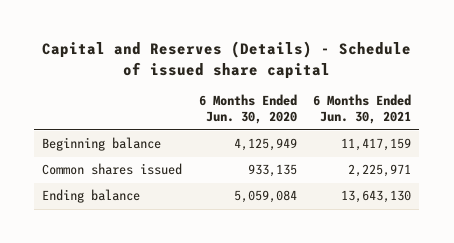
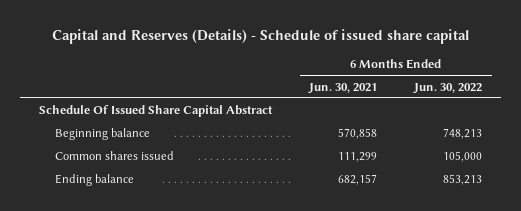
- | 6 Months Ended Jun. 30, 2020 | 6 Months Ended Jun. 30, 2021
+ | 6 Months Ended Jun. 30, 2021 | 6 Months Ended Jun. 30, 2022
- Beginning balance | 4,125,949 | 11,417,159
- Common shares issued | 933,135 | 2,225,971
- Ending balance | 5,059,084 | 13,643,130
+ Schedule Of Issued Share Capital Abstract
+ Beginning balance | 570,858 | 748,213
+ Common shares issued | 111,299 | 105,000
+ Ending balance | 682,157 | 853,213

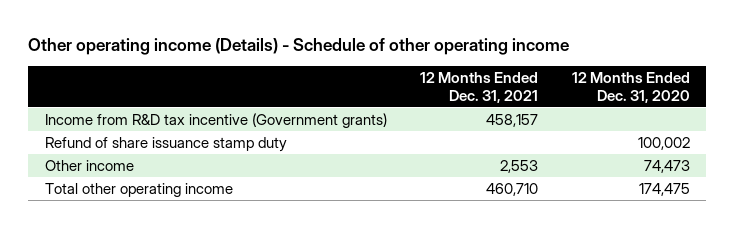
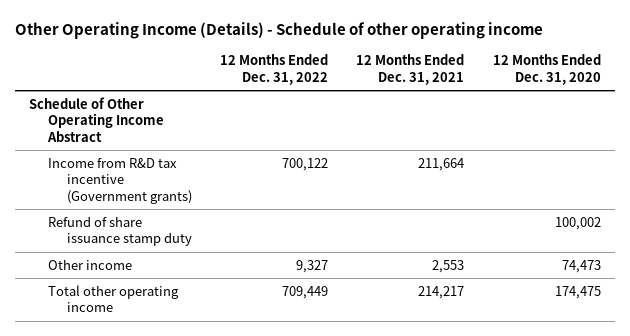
- Other operating income (Details) - Schedule of other operating income
+ Other Operating Income (Details) - Schedule of other operating income
- | 12 Months Ended Dec. 31, 2021 | 12 Months Ended Dec. 31, 2020
+ | 12 Months Ended Dec. 31, 2022 | 12 Months Ended Dec. 31, 2021 | 12 Months Ended Dec. 31, 2020
- Income from R&D tax incentive (Government grants) | 458,157 |
+ Schedule of Other Operating Income Abstract
+ Income from R&D tax incentive (Government grants) | 700,122 | 211,664 |
- Total other operating income | 460,710 | 174,475
+ Total other operating income | 709,449 | 214,217 | 174,475

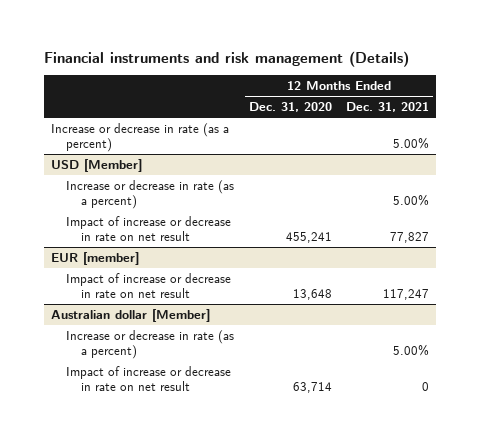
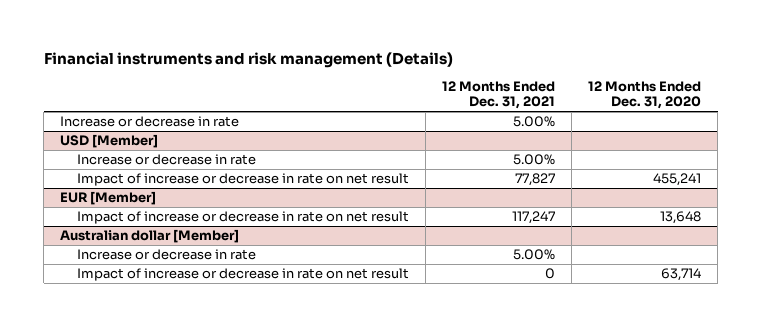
- | 12 Months Ended Dec. 31, 2020 | 12 Months Ended Dec. 31, 2021
+ | 12 Months Ended Dec. 31, 2021 | 12 Months Ended Dec. 31, 2020
- Increase or decrease in rate (as a percent) | | 5.00%
+ Increase or decrease in rate | 5.00% |
@ USD [Member]
- Increase or decrease in rate (as a percent) | | 5.00%
+ Increase or decrease in rate | 5.00% |
- EUR [member]
+ EUR [Member]
@ Australian dollar [Member]
- Increase or decrease in rate (as a percent) | | 5.00%
+ Increase or decrease in rate | 5.00% |

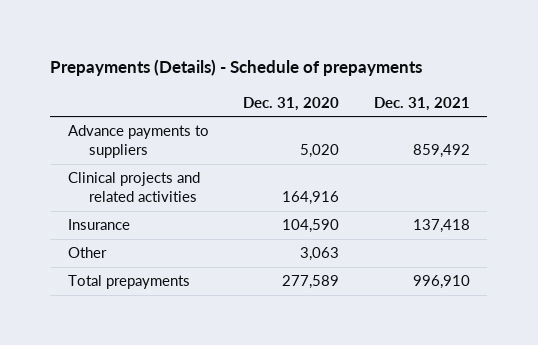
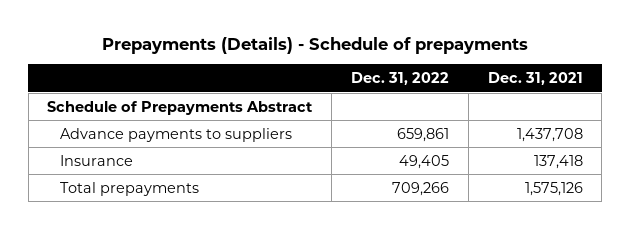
- | Dec. 31, 2020 | Dec. 31, 2021
+ | Dec. 31, 2022 | Dec. 31, 2021
- Advance payments to suppliers | 5,020 | 859,492
- Clinical projects and related activities | 164,916 |
+ Schedule of Prepayments Abstract
+ Advance payments to suppliers | 659,861 | 1,437,708
- Other | 3,063 |
- Total prepayments | 277,589 | 996,910
+ Total prepayments | 709,266 | 1,575,126

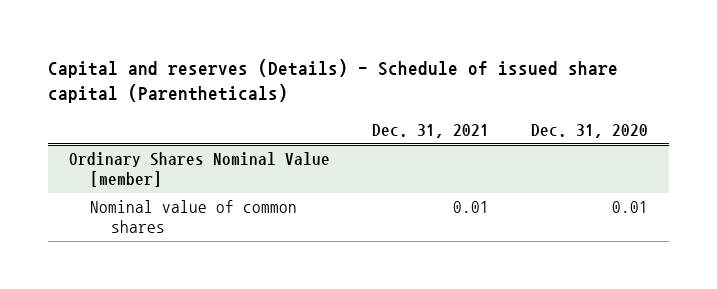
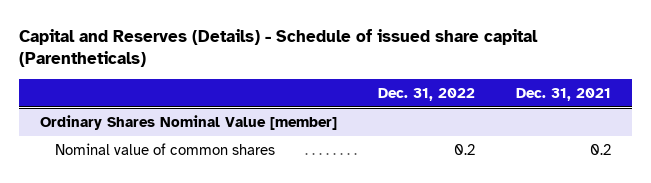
- Capital and reserves (Details) - Schedule of issued share capital (Parentheticals)
+ Capital and Reserves (Details) - Schedule of issued share capital (Parentheticals)
- | Dec. 31, 2021 | Dec. 31, 2020
+ | Dec. 31, 2022 | Dec. 31, 2021
@ Ordinary Shares Nominal Value [member]
- Nominal value of common shares | 0.01 | 0.01
+ Nominal value of common shares | 0.2 | 0.2

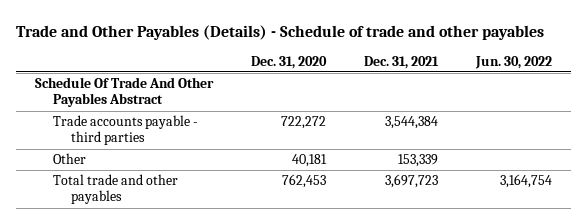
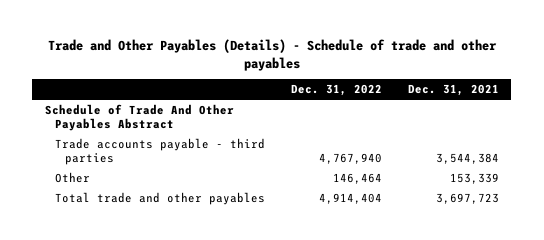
- | Dec. 31, 2020 | Dec. 31, 2021 | Jun. 30, 2022
+ | Dec. 31, 2022 | Dec. 31, 2021
- Schedule Of Trade And Other Payables Abstract
+ Schedule of Trade And Other Payables Abstract

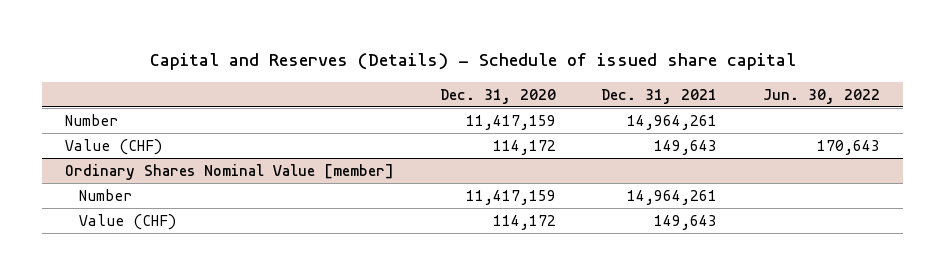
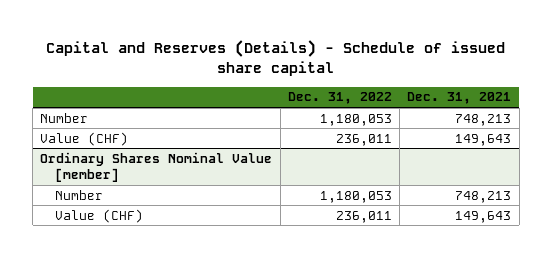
- | Dec. 31, 2020 | Dec. 31, 2021 | Jun. 30, 2022
+ | Dec. 31, 2022 | Dec. 31, 2021
- Number | 11,417,159 | 14,964,261 |
+ Number | 1,180,053 | 748,213
@ Ordinary Shares Nominal Value [member]
- Number | 11,417,159 | 14,964,261 |
+ Number | 1,180,053 | 748,213

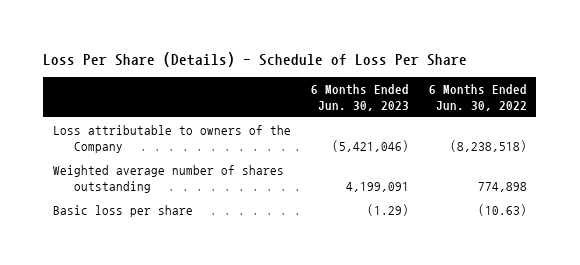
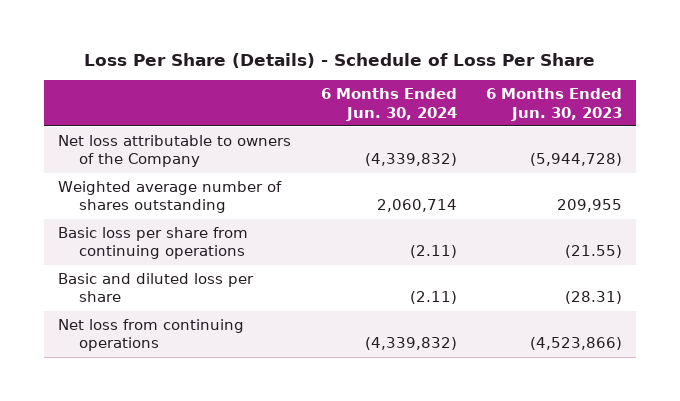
- | 6 Months Ended Jun. 30, 2023 | 6 Months Ended Jun. 30, 2022
+ | 6 Months Ended Jun. 30, 2024 | 6 Months Ended Jun. 30, 2023
- Loss attributable to owners of the Company | (5,421,046) | (8,238,518)
- Weighted average number of shares outstanding | 4,199,091 | 774,898
- Basic loss per share | (1.29) | (10.63)
+ Net loss attributable to owners of the Company | (4,339,832) | (5,944,728)
+ Weighted average number of shares outstanding | 2,060,714 | 209,955
+ Basic loss per share from continuing operations | (2.11) | (21.55)
+ Basic and diluted loss per share | (2.11) | (28.31)
+ Net loss from continuing operations | (4,339,832) | (4,523,866)

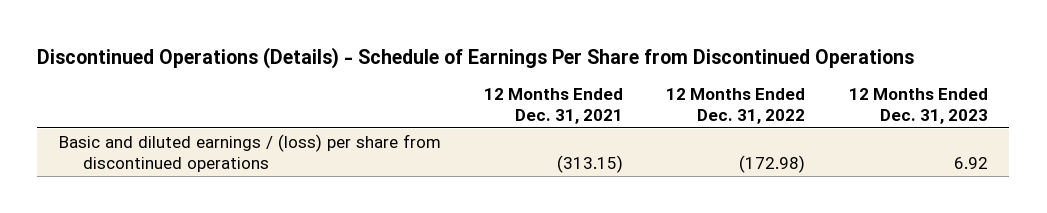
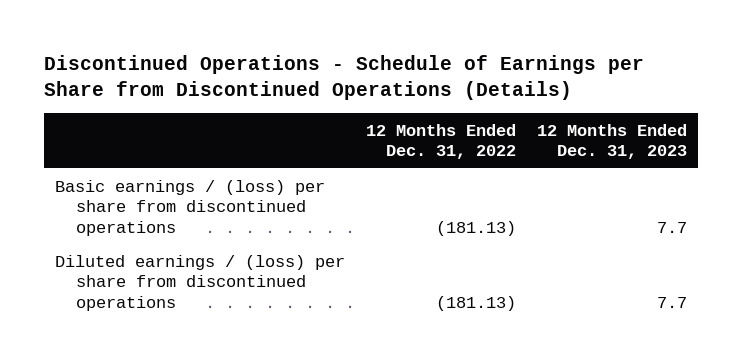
- Discontinued Operations (Details) - Schedule of Earnings Per Share from Discontinued Operations
+ Discontinued Operations - Schedule of Earnings per Share from Discontinued Operations (Details)
- | 12 Months Ended Dec. 31, 2021 | 12 Months Ended Dec. 31, 2022 | 12 Months Ended Dec. 31, 2023
+ | 12 Months Ended Dec. 31, 2022 | 12 Months Ended Dec. 31, 2023
- Basic and diluted earnings / (loss) per share from discontinued operations | (313.15) | (172.98) | 6.92
+ Basic earnings / (loss) per share from discontinued operations | (181.13) | 7.7
+ Diluted earnings / (loss) per share from discontinued operations | (181.13) | 7.7

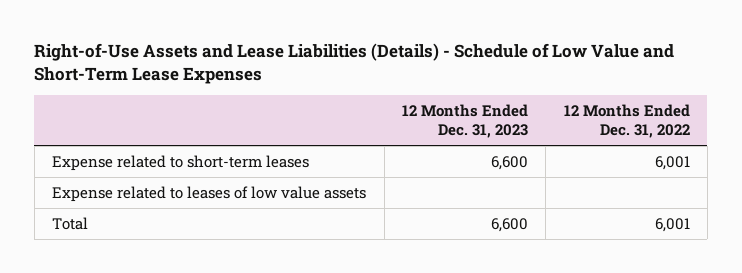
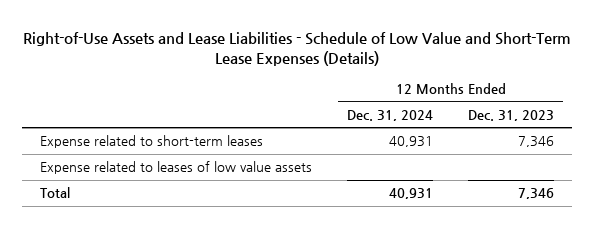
- Right-of-Use Assets and Lease Liabilities (Details) - Schedule of Low Value and Short-Term Lease Expenses
+ Right-of-Use Assets and Lease Liabilities - Schedule of Low Value and Short-Term Lease Expenses (Details)
- | 12 Months Ended Dec. 31, 2023 | 12 Months Ended Dec. 31, 2022
+ | 12 Months Ended Dec. 31, 2024 | 12 Months Ended Dec. 31, 2023
- Expense related to short-term leases | 6,600 | 6,001
+ Expense related to short-term leases | 40,931 | 7,346
- Total | 6,600 | 6,001
+ Total | 40,931 | 7,346

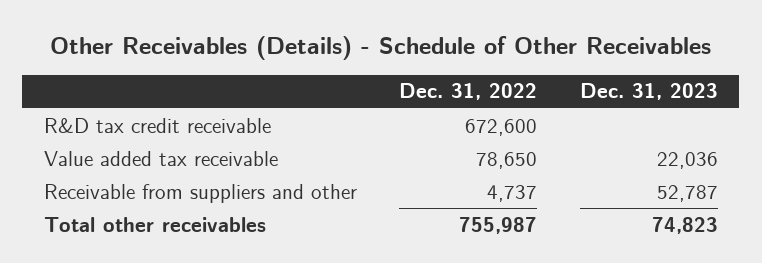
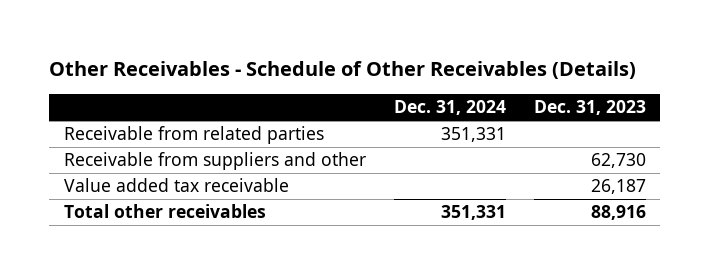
- Other Receivables (Details) - Schedule of Other Receivables
+ Other Receivables - Schedule of Other Receivables (Details)
- | Dec. 31, 2022 | Dec. 31, 2023
+ | Dec. 31, 2024 | Dec. 31, 2023
- R&D tax credit receivable | 672,600 |
- Value added tax receivable | 78,650 | 22,036
- Receivable from suppliers and other | 4,737 | 52,787
- Total other receivables | 755,987 | 74,823
+ Receivable from related parties | 351,331 |
+ Receivable from suppliers and other | | 62,730
+ Value added tax receivable | | 26,187
+ Total other receivables | 351,331 | 88,916

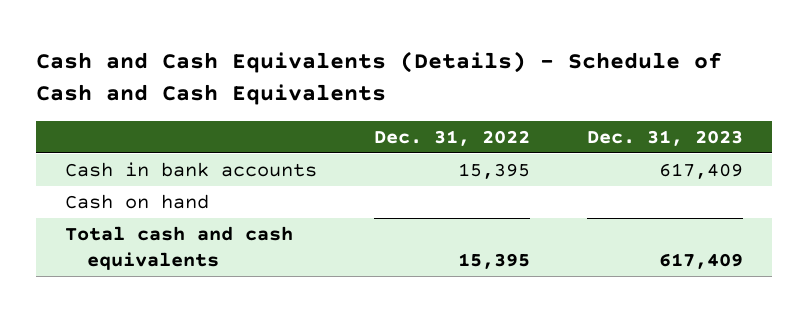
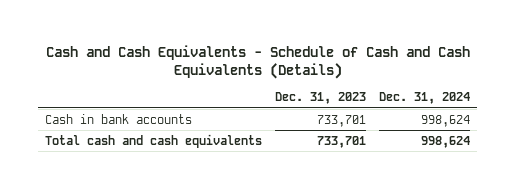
- Cash and Cash Equivalents (Details) - Schedule of Cash and Cash Equivalents
+ Cash and Cash Equivalents - Schedule of Cash and Cash Equivalents (Details)
- | Dec. 31, 2022 | Dec. 31, 2023
+ | Dec. 31, 2023 | Dec. 31, 2024
- Cash in bank accounts | 15,395 | 617,409
- Cash on hand
- Total cash and cash equivalents | 15,395 | 617,409
+ Cash in bank accounts | 733,701 | 998,624
+ Total cash and cash equivalents | 733,701 | 998,624

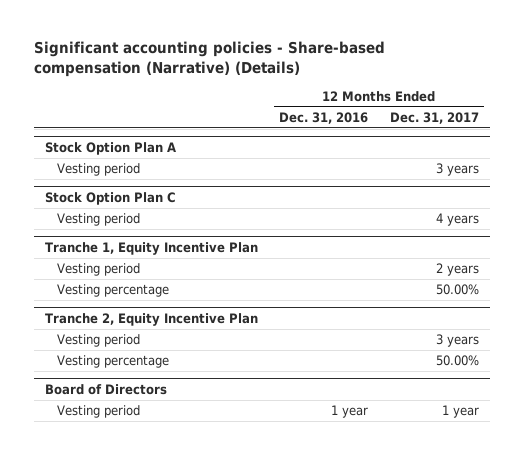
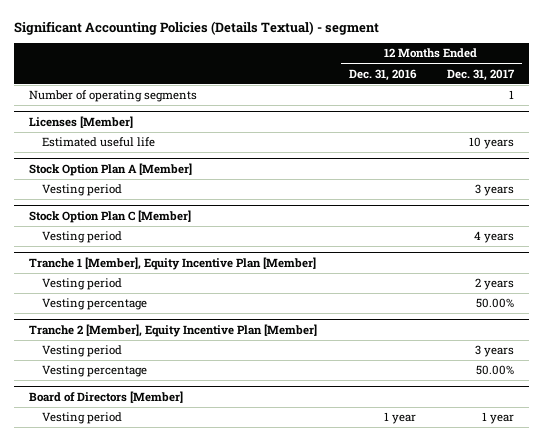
- Significant accounting policies - Share-based compensation (Narrative) (Details)
+ Significant Accounting Policies (Details Textual) - segment
- Stock Option Plan A
+ Number of operating segments | | 1
+ Licenses [Member]
+ Estimated useful life | | 10 years
+ Stock Option Plan A [Member]
- Stock Option Plan C
+ Stock Option Plan C [Member]
- Tranche 1, Equity Incentive Plan
+ Tranche 1 [Member], Equity Incentive Plan [Member]
- Tranche 2, Equity Incentive Plan
+ Tranche 2 [Member], Equity Incentive Plan [Member]
- Board of Directors
+ Board of Directors [Member]

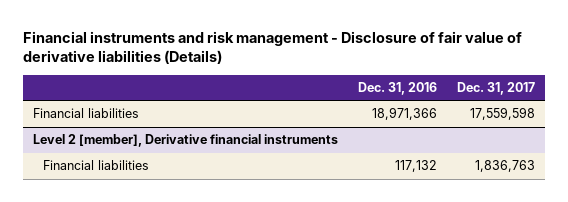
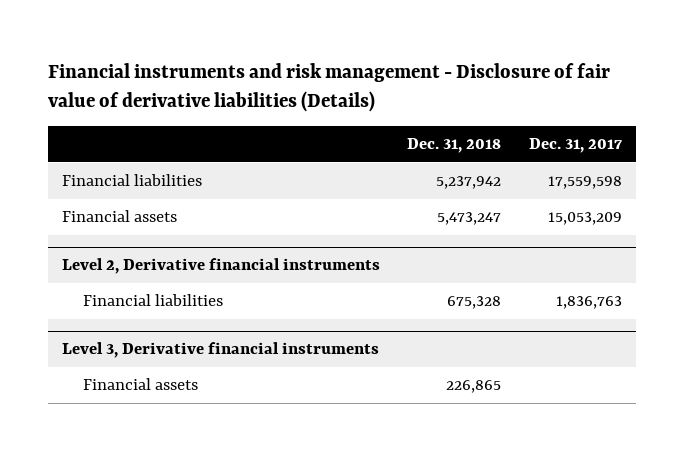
- | Dec. 31, 2016 | Dec. 31, 2017
+ | Dec. 31, 2018 | Dec. 31, 2017
- Level 2 [member], Derivative financial instruments
+ Financial assets | 5,473,247 | 15,053,209
+ Level 2, Derivative financial instruments
+ Level 3, Derivative financial instruments
+ Financial assets | 226,865 |

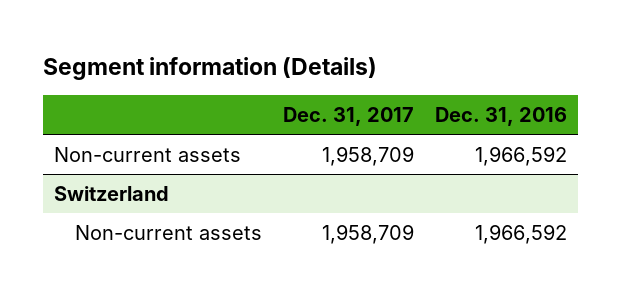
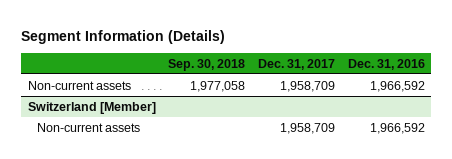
- Segment information (Details)
+ Segment Information (Details)
- | Dec. 31, 2017 | Dec. 31, 2016
+ | Sep. 30, 2018 | Dec. 31, 2017 | Dec. 31, 2016
- Switzerland
+ Switzerland [Member]

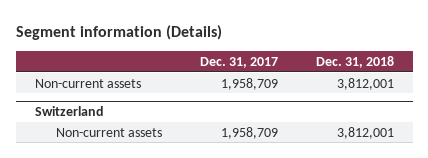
- Segment Information (Details)
+ Segment information (Details)
- | Sep. 30, 2018 | Dec. 31, 2017 | Dec. 31, 2016
+ | Dec. 31, 2017 | Dec. 31, 2018
- Switzerland [Member]
+ Switzerland

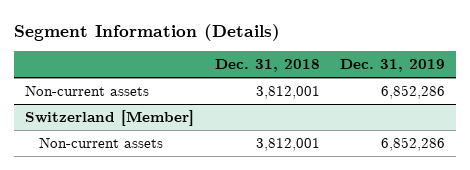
- Segment information (Details)
+ Segment Information (Details)
- | Dec. 31, 2017 | Dec. 31, 2018
+ | Dec. 31, 2018 | Dec. 31, 2019
- Switzerland
+ Switzerland [Member]

